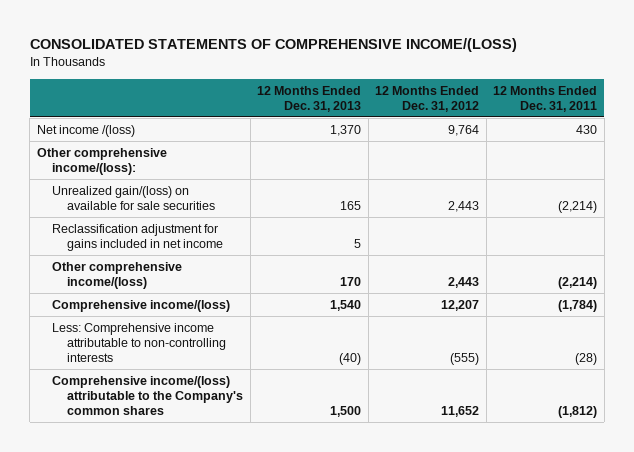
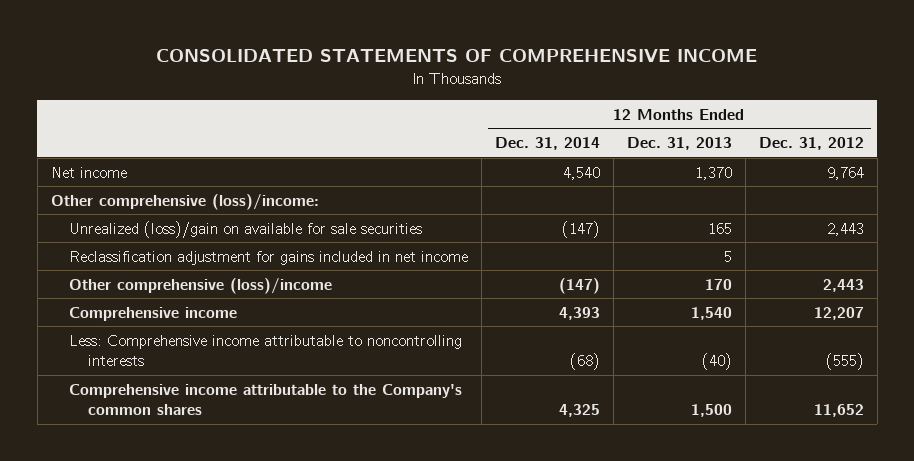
- CONSOLIDATED STATEMENTS OF COMPREHENSIVE INCOME/(LOSS)
+ CONSOLIDATED STATEMENTS OF COMPREHENSIVE INCOME
- | 12 Months Ended Dec. 31, 2013 | 12 Months Ended Dec. 31, 2012 | 12 Months Ended Dec. 31, 2011
+ | 12 Months Ended Dec. 31, 2014 | 12 Months Ended Dec. 31, 2013 | 12 Months Ended Dec. 31, 2012
- Net income /(loss) | 1,370 | 9,764 | 430
- Other comprehensive income/(loss):
- Unrealized gain/(loss) on available for sale securities | 165 | 2,443 | (2,214)
+ Net income | 4,540 | 1,370 | 9,764
+ Other comprehensive (loss)/income:
+ Unrealized (loss)/gain on available for sale securities | (147) | 165 | 2,443
- Other comprehensive income/(loss) | 170 | 2,443 | (2,214)
- Comprehensive income/(loss) | 1,540 | 12,207 | (1,784)
- Less: Comprehensive income attributable to non-controlling interests | (40) | (555) | (28)
- Comprehensive income/(loss) attributable to the Company's common shares | 1,500 | 11,652 | (1,812)
+ Other comprehensive (loss)/income | (147) | 170 | 2,443
+ Comprehensive income | 4,393 | 1,540 | 12,207
+ Less: Comprehensive income attributable to noncontrolling interests | (68) | (40) | (555)
+ Comprehensive income attributable to the Company's common shares | 4,325 | 1,500 | 11,652

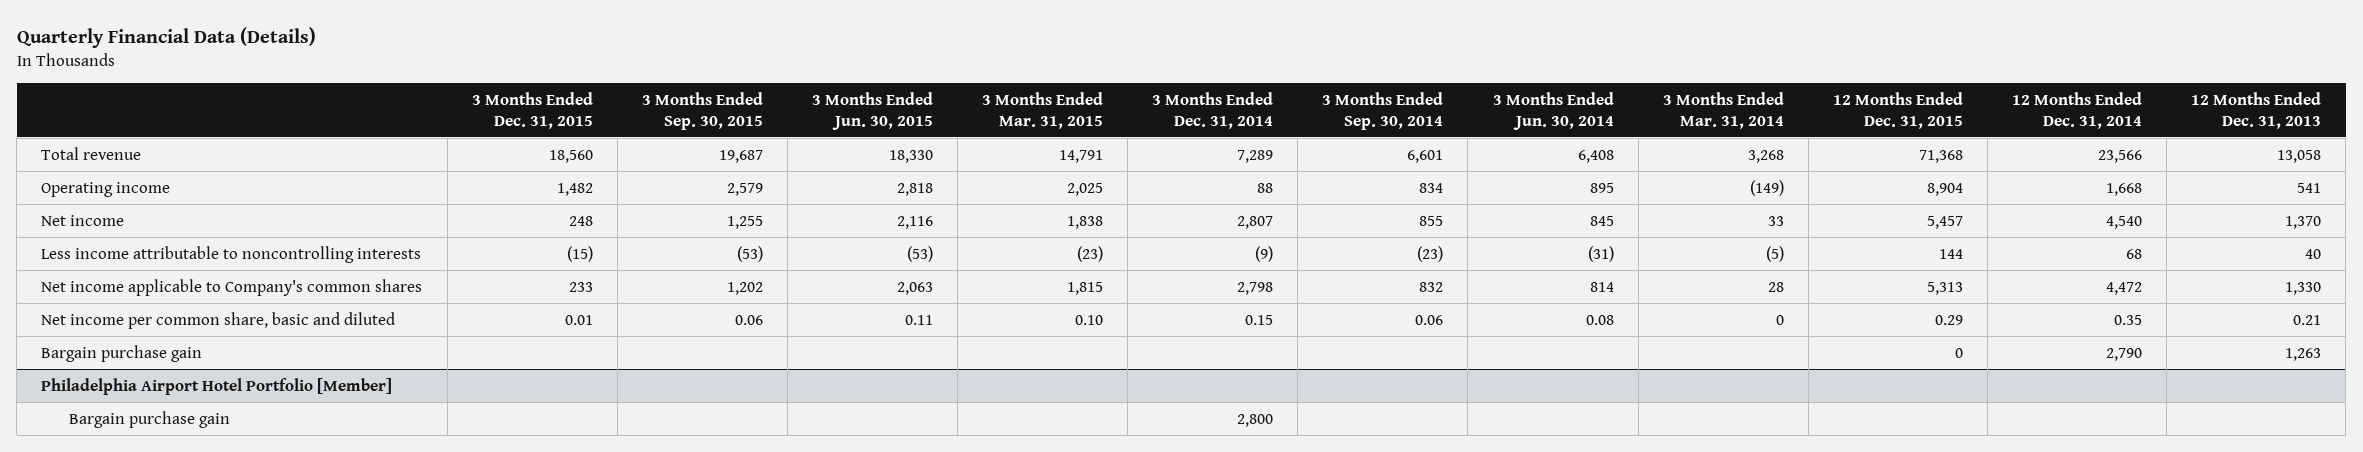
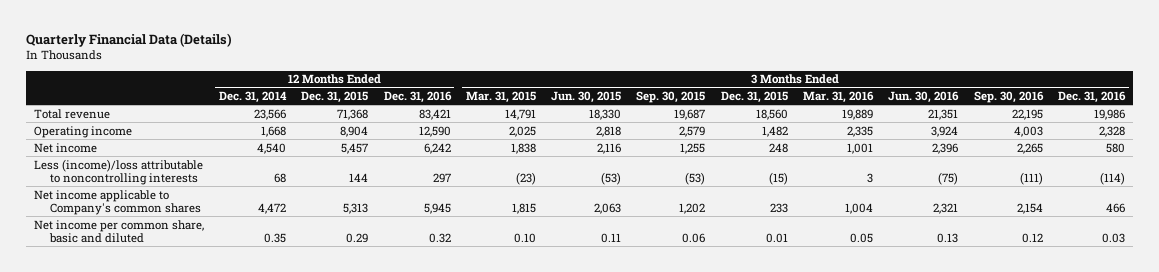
- | 3 Months Ended Dec. 31, 2015 | 3 Months Ended Sep. 30, 2015 | 3 Months Ended Jun. 30, 2015 | 3 Months Ended Mar. 31, 2015 | 3 Months Ended Dec. 31, 2014 | 3 Months Ended Sep. 30, 2014 | 3 Months Ended Jun. 30, 2014 | 3 Months Ended Mar. 31, 2014 | 12 Months Ended Dec. 31, 2015 | 12 Months Ended Dec. 31, 2014 | 12 Months Ended Dec. 31, 2013
+ | 12 Months Ended Dec. 31, 2014 | 12 Months Ended Dec. 31, 2015 | 12 Months Ended Dec. 31, 2016 | 3 Months Ended Mar. 31, 2015 | 3 Months Ended Jun. 30, 2015 | 3 Months Ended Sep. 30, 2015 | 3 Months Ended Dec. 31, 2015 | 3 Months Ended Mar. 31, 2016 | 3 Months Ended Jun. 30, 2016 | 3 Months Ended Sep. 30, 2016 | 3 Months Ended Dec. 31, 2016
- Less income attributable to noncontrolling interests | (15) | (53) | (53) | (23) | (9) | (23) | (31) | (5) | 144 | 68 | 40
+ Less (income)/loss attributable to noncontrolling interests | 68 | 144 | 297 | (23) | (53) | (53) | (15) | 3 | (75) | (111) | (114)
- Bargain purchase gain | | | | | | | | | 0 | 2,790 | 1,263
- Philadelphia Airport Hotel Portfolio [Member]
- Bargain purchase gain | | | | | 2,800 | | | | | |

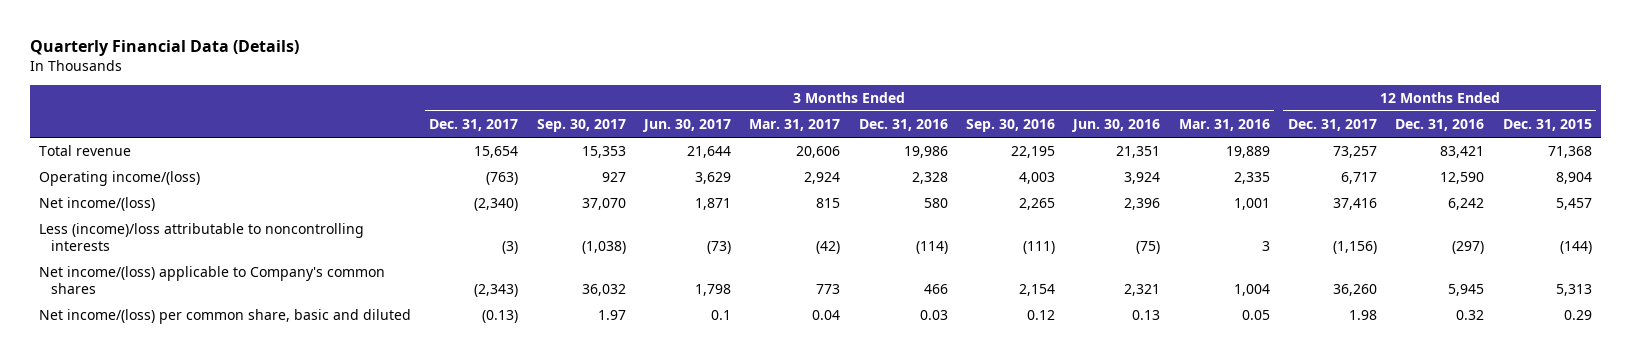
- | 12 Months Ended Dec. 31, 2014 | 12 Months Ended Dec. 31, 2015 | 12 Months Ended Dec. 31, 2016 | 3 Months Ended Mar. 31, 2015 | 3 Months Ended Jun. 30, 2015 | 3 Months Ended Sep. 30, 2015 | 3 Months Ended Dec. 31, 2015 | 3 Months Ended Mar. 31, 2016 | 3 Months Ended Jun. 30, 2016 | 3 Months Ended Sep. 30, 2016 | 3 Months Ended Dec. 31, 2016
+ | 3 Months Ended Dec. 31, 2017 | 3 Months Ended Sep. 30, 2017 | 3 Months Ended Jun. 30, 2017 | 3 Months Ended Mar. 31, 2017 | 3 Months Ended Dec. 31, 2016 | 3 Months Ended Sep. 30, 2016 | 3 Months Ended Jun. 30, 2016 | 3 Months Ended Mar. 31, 2016 | 12 Months Ended Dec. 31, 2017 | 12 Months Ended Dec. 31, 2016 | 12 Months Ended Dec. 31, 2015
- Operating income | 1,668 | 8,904 | 12,590 | 2,025 | 2,818 | 2,579 | 1,482 | 2,335 | 3,924 | 4,003 | 2,328
- Net income | 4,540 | 5,457 | 6,242 | 1,838 | 2,116 | 1,255 | 248 | 1,001 | 2,396 | 2,265 | 580
- Less (income)/loss attributable to noncontrolling interests | 68 | 144 | 297 | (23) | (53) | (53) | (15) | 3 | (75) | (111) | (114)
- Net income applicable to Company's common shares | 4,472 | 5,313 | 5,945 | 1,815 | 2,063 | 1,202 | 233 | 1,004 | 2,321 | 2,154 | 466
- Net income per common share, basic and diluted | 0.35 | 0.29 | 0.32 | 0.10 | 0.11 | 0.06 | 0.01 | 0.05 | 0.13 | 0.12 | 0.03
+ Operating income/(loss) | (763) | 927 | 3,629 | 2,924 | 2,328 | 4,003 | 3,924 | 2,335 | 6,717 | 12,590 | 8,904
+ Net income/(loss) | (2,340) | 37,070 | 1,871 | 815 | 580 | 2,265 | 2,396 | 1,001 | 37,416 | 6,242 | 5,457
+ Less (income)/loss attributable to noncontrolling interests | (3) | (1,038) | (73) | (42) | (114) | (111) | (75) | 3 | (1,156) | (297) | (144)
+ Net income/(loss) applicable to Company's common shares | (2,343) | 36,032 | 1,798 | 773 | 466 | 2,154 | 2,321 | 1,004 | 36,260 | 5,945 | 5,313
+ Net income/(loss) per common share, basic and diluted | (0.13) | 1.97 | 0.1 | 0.04 | 0.03 | 0.12 | 0.13 | 0.05 | 1.98 | 0.32 | 0.29

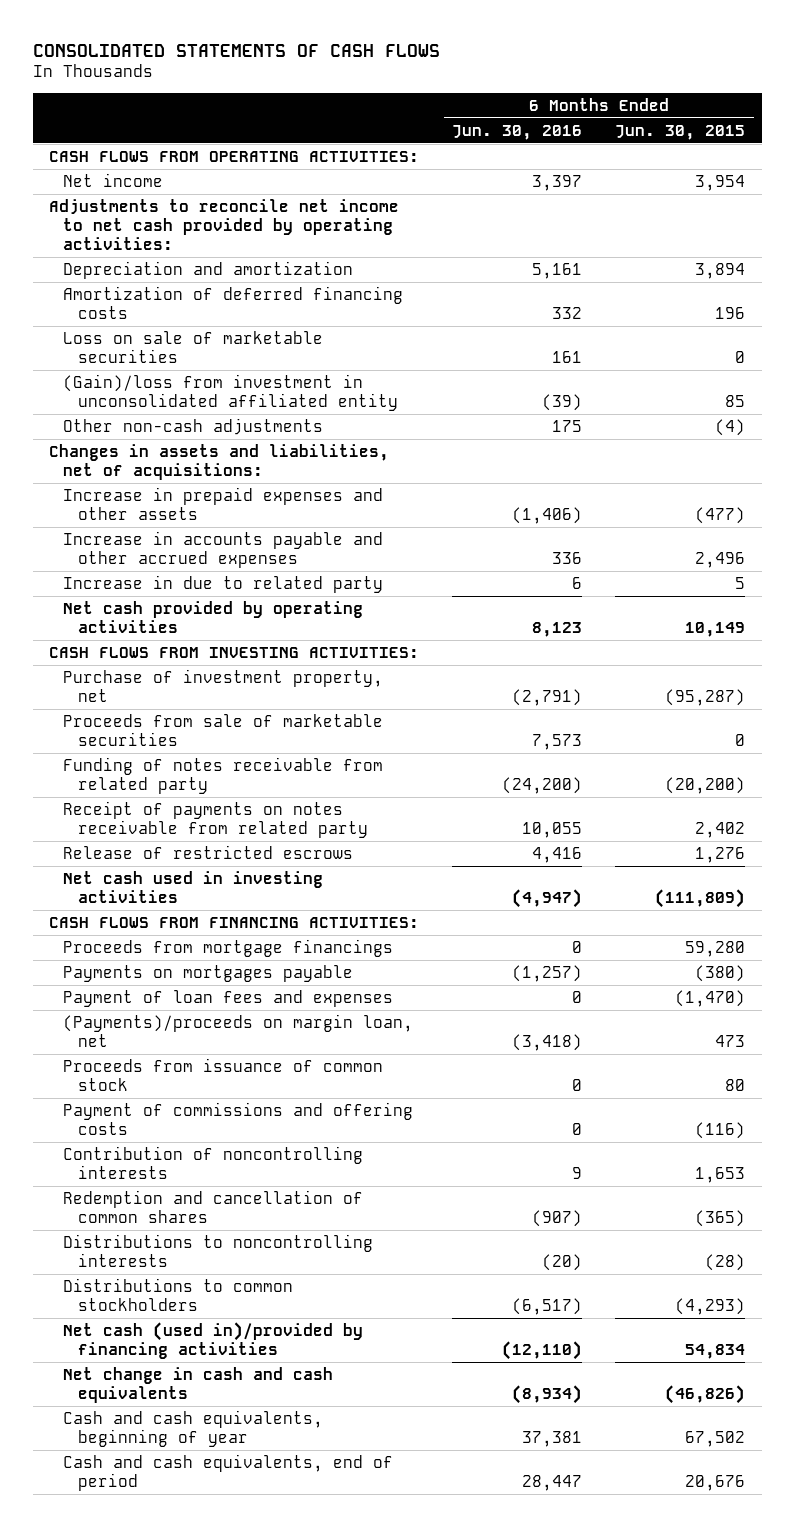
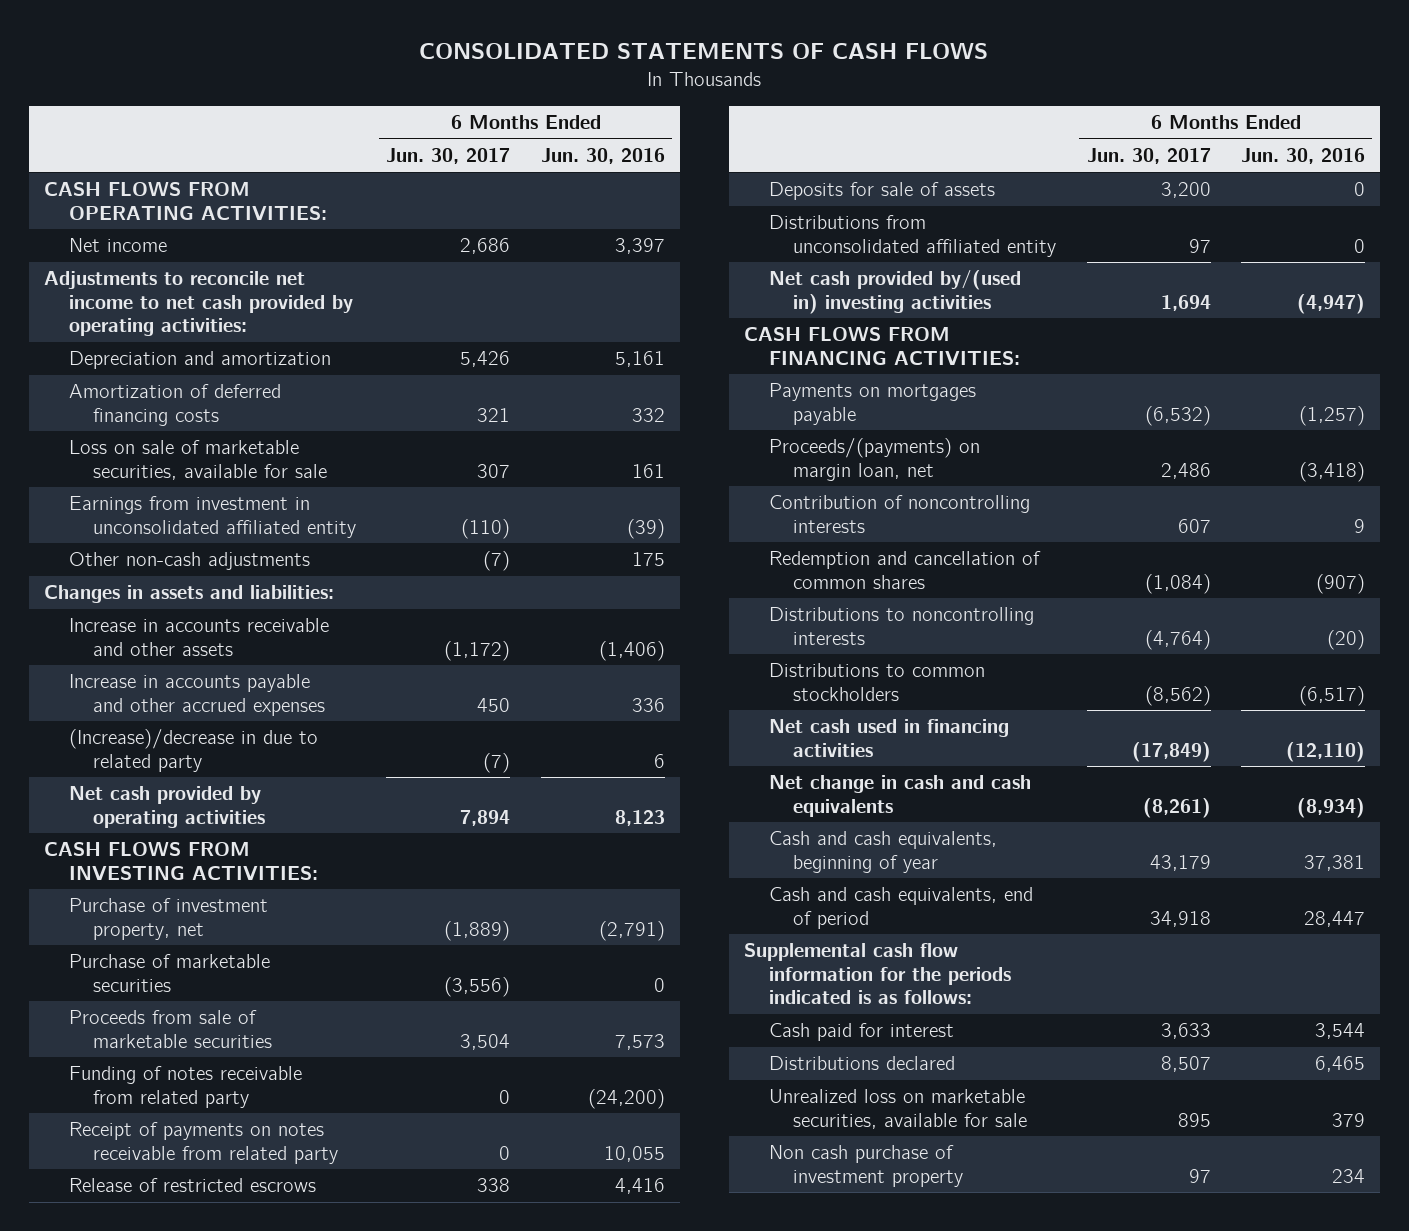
- | 6 Months Ended Jun. 30, 2016 | 6 Months Ended Jun. 30, 2015
+ | 6 Months Ended Jun. 30, 2017 | 6 Months Ended Jun. 30, 2016
- Loss on sale of marketable securities | 161 | 0
- (Gain)/loss from investment in unconsolidated affiliated entity | (39) | 85
+ Loss on sale of marketable securities, available for sale | 307 | 161
+ Earnings from investment in unconsolidated affiliated entity | (110) | (39)
- Changes in assets and liabilities, net of acquisitions:
- Increase in prepaid expenses and other assets | (1,406) | (477)
+ Changes in assets and liabilities:
+ Increase in accounts receivable and other assets | (1,172) | (1,406)
- Increase in due to related party | 6 | 5
+ (Increase)/decrease in due to related party | (7) | 6
+ Purchase of marketable securities | (3,556) | 0
- Net cash used in investing activities | (4,947) | (111,809)
+ Deposits for sale of assets | 3,200 | 0
+ Distributions from unconsolidated affiliated entity | 97 | 0
+ Net cash provided by/(used in) investing activities | 1,694 | (4,947)
- Proceeds from mortgage financings | 0 | 59,280
- Payment of loan fees and expenses | 0 | (1,470)
- (Payments)/proceeds on margin loan, net | (3,418) | 473
- Proceeds from issuance of common stock | 0 | 80
- Payment of commissions and offering costs | 0 | (116)
+ Proceeds/(payments) on margin loan, net | 2,486 | (3,418)
- Net cash (used in)/provided by financing activities | (12,110) | 54,834
+ Net cash used in financing activities | (17,849) | (12,110)
+ Supplemental cash flow information for the periods indicated is as follows:
+ Cash paid for interest | 3,633 | 3,544
+ Distributions declared | 8,507 | 6,465
+ Unrealized loss on marketable securities, available for sale | 895 | 379
+ Non cash purchase of investment property | 97 | 234

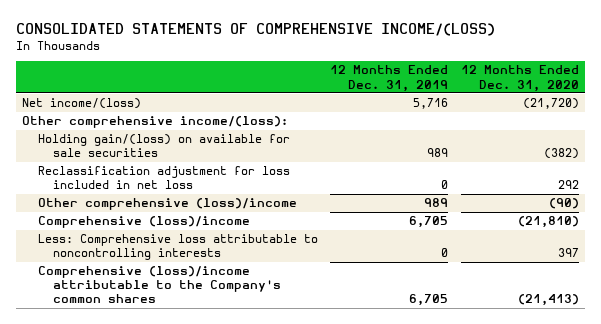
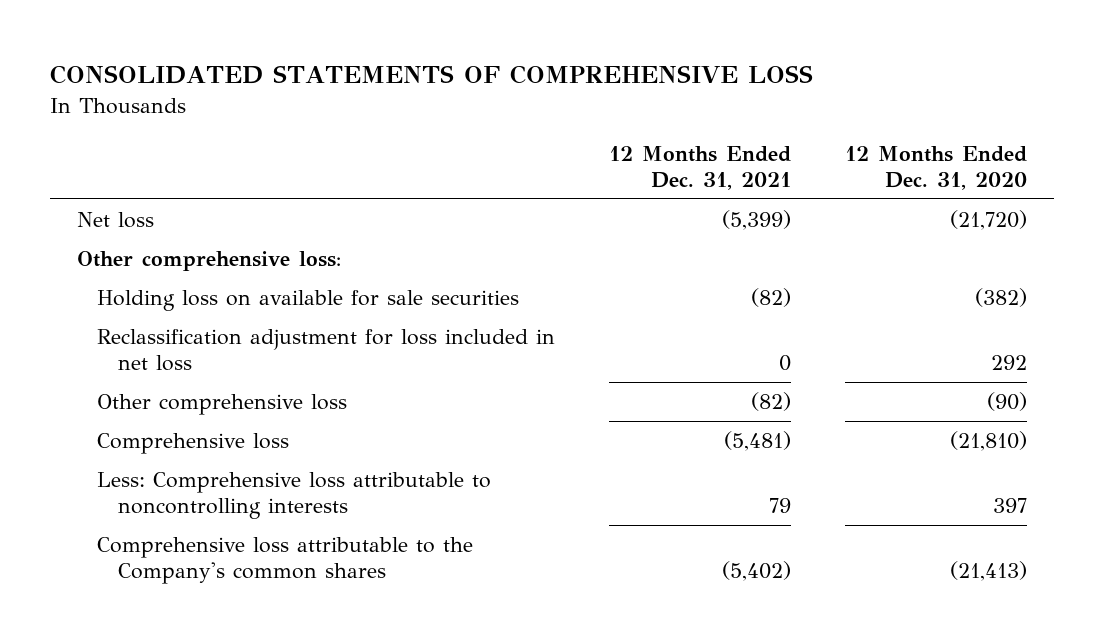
- CONSOLIDATED STATEMENTS OF COMPREHENSIVE INCOME/(LOSS)
+ CONSOLIDATED STATEMENTS OF COMPREHENSIVE LOSS
- | 12 Months Ended Dec. 31, 2019 | 12 Months Ended Dec. 31, 2020
+ | 12 Months Ended Dec. 31, 2021 | 12 Months Ended Dec. 31, 2020
- Net income/(loss) | 5,716 | (21,720)
- Other comprehensive income/(loss):
- Holding gain/(loss) on available for sale securities | 989 | (382)
+ Net loss | (5,399) | (21,720)
+ Other comprehensive loss:
+ Holding loss on available for sale securities | (82) | (382)
- Other comprehensive (loss)/income | 989 | (90)
- Comprehensive (loss)/income | 6,705 | (21,810)
+ Other comprehensive loss | (82) | (90)
+ Comprehensive loss | (5,481) | (21,810)
- Comprehensive (loss)/income attributable to the Company's common shares | 6,705 | (21,413)
+ Comprehensive loss attributable to the Company's common shares | (5,402) | (21,413)

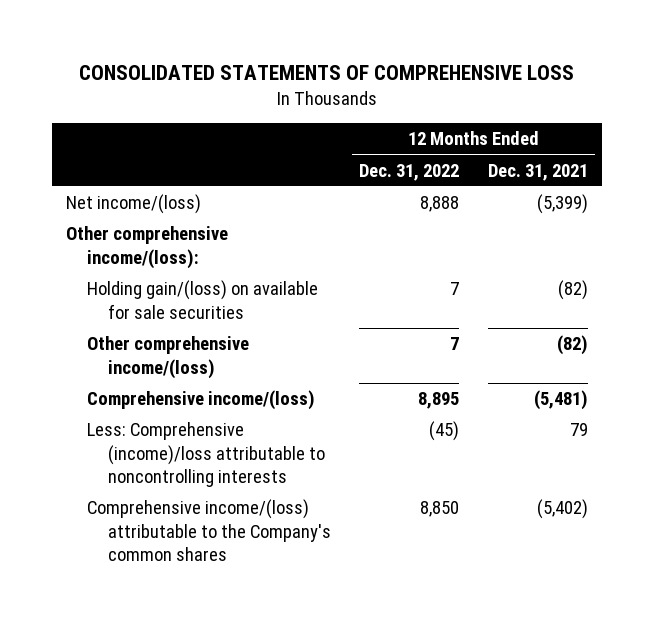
- | 12 Months Ended Dec. 31, 2021 | 12 Months Ended Dec. 31, 2020
+ | 12 Months Ended Dec. 31, 2022 | 12 Months Ended Dec. 31, 2021
- Net loss | (5,399) | (21,720)
- Other comprehensive loss:
- Holding loss on available for sale securities | (82) | (382)
- Reclassification adjustment for loss included in net loss | 0 | 292
- Other comprehensive loss | (82) | (90)
- Comprehensive loss | (5,481) | (21,810)
- Less: Comprehensive loss attributable to noncontrolling interests | 79 | 397
- Comprehensive loss attributable to the Company's common shares | (5,402) | (21,413)
+ Net income/(loss) | 8,888 | (5,399)
+ Other comprehensive income/(loss):
+ Holding gain/(loss) on available for sale securities | 7 | (82)
+ Other comprehensive income/(loss) | 7 | (82)
+ Comprehensive income/(loss) | 8,895 | (5,481)
+ Less: Comprehensive (income)/loss attributable to noncontrolling interests | (45) | 79
+ Comprehensive income/(loss) attributable to the Company's common shares | 8,850 | (5,402)

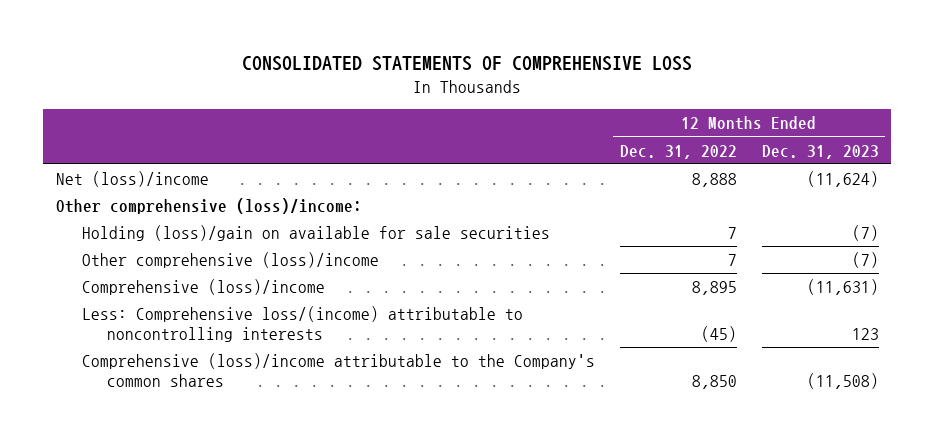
- | 12 Months Ended Dec. 31, 2022 | 12 Months Ended Dec. 31, 2021
+ | 12 Months Ended Dec. 31, 2022 | 12 Months Ended Dec. 31, 2023
- Net income/(loss) | 8,888 | (5,399)
- Other comprehensive income/(loss):
- Holding gain/(loss) on available for sale securities | 7 | (82)
- Other comprehensive income/(loss) | 7 | (82)
- Comprehensive income/(loss) | 8,895 | (5,481)
- Less: Comprehensive (income)/loss attributable to noncontrolling interests | (45) | 79
- Comprehensive income/(loss) attributable to the Company's common shares | 8,850 | (5,402)
+ Net (loss)/income | 8,888 | (11,624)
+ Other comprehensive (loss)/income:
+ Holding (loss)/gain on available for sale securities | 7 | (7)
+ Other comprehensive (loss)/income | 7 | (7)
+ Comprehensive (loss)/income | 8,895 | (11,631)
+ Less: Comprehensive loss/(income) attributable to noncontrolling interests | (45) | 123
+ Comprehensive (loss)/income attributable to the Company's common shares | 8,850 | (11,508)

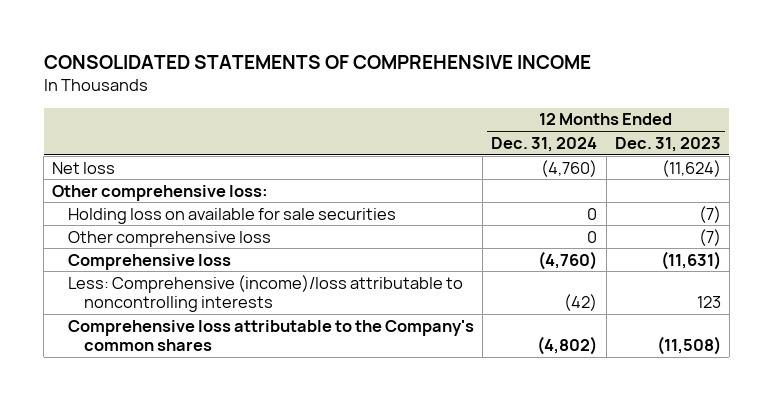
- CONSOLIDATED STATEMENTS OF COMPREHENSIVE LOSS
+ CONSOLIDATED STATEMENTS OF COMPREHENSIVE INCOME
- | 12 Months Ended Dec. 31, 2022 | 12 Months Ended Dec. 31, 2023
+ | 12 Months Ended Dec. 31, 2024 | 12 Months Ended Dec. 31, 2023
- Net (loss)/income | 8,888 | (11,624)
- Other comprehensive (loss)/income:
- Holding (loss)/gain on available for sale securities | 7 | (7)
- Other comprehensive (loss)/income | 7 | (7)
- Comprehensive (loss)/income | 8,895 | (11,631)
- Less: Comprehensive loss/(income) attributable to noncontrolling interests | (45) | 123
- Comprehensive (loss)/income attributable to the Company's common shares | 8,850 | (11,508)
+ Net loss | (4,760) | (11,624)
+ Other comprehensive loss:
+ Holding loss on available for sale securities | 0 | (7)
+ Other comprehensive loss | 0 | (7)
+ Comprehensive loss | (4,760) | (11,631)
+ Less: Comprehensive (income)/loss attributable to noncontrolling interests | (42) | 123
+ Comprehensive loss attributable to the Company's common shares | (4,802) | (11,508)

